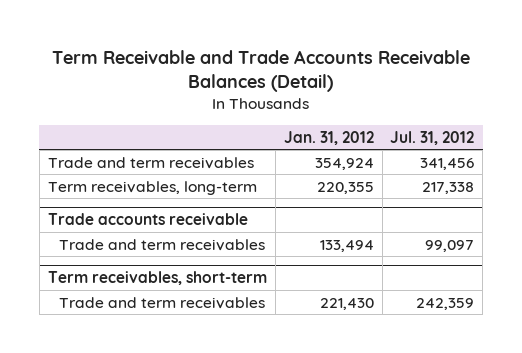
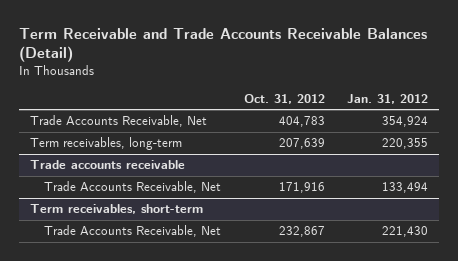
- | Jan. 31, 2012 | Jul. 31, 2012
+ | Oct. 31, 2012 | Jan. 31, 2012
- Trade and term receivables | 354,924 | 341,456
+ Trade Accounts Receivable, Net | 404,783 | 354,924
@ Trade accounts receivable
- Trade and term receivables | 133,494 | 99,097
+ Trade Accounts Receivable, Net | 171,916 | 133,494
@ Term receivables, short-term
- Trade and term receivables | 221,430 | 242,359
+ Trade Accounts Receivable, Net | 232,867 | 221,430

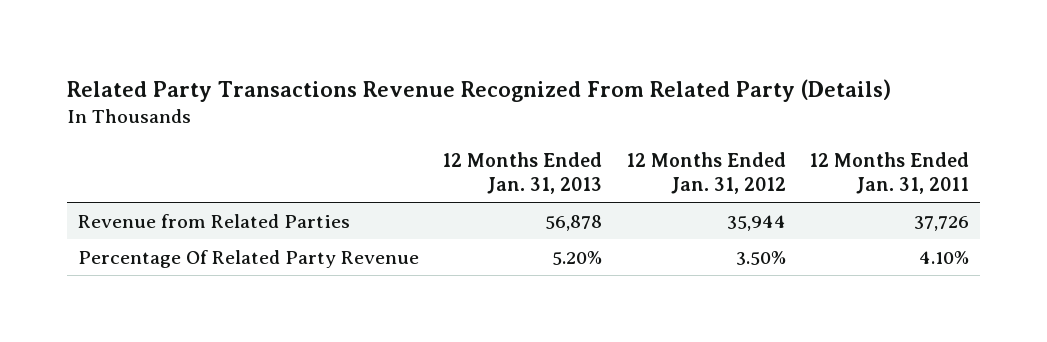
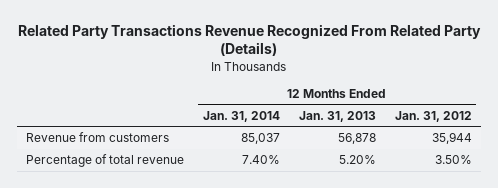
- | 12 Months Ended Jan. 31, 2013 | 12 Months Ended Jan. 31, 2012 | 12 Months Ended Jan. 31, 2011
+ | 12 Months Ended Jan. 31, 2014 | 12 Months Ended Jan. 31, 2013 | 12 Months Ended Jan. 31, 2012
- Revenue from Related Parties | 56,878 | 35,944 | 37,726
- Percentage Of Related Party Revenue | 5.20% | 3.50% | 4.10%
+ Revenue from customers | 85,037 | 56,878 | 35,944
+ Percentage of total revenue | 7.40% | 5.20% | 3.50%

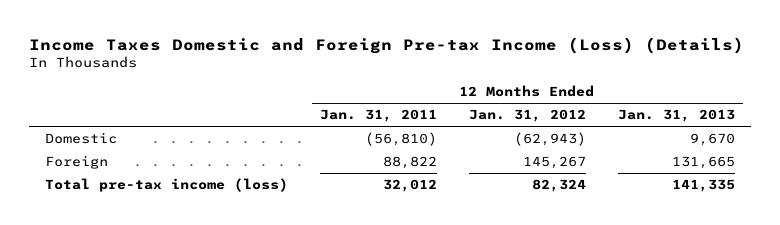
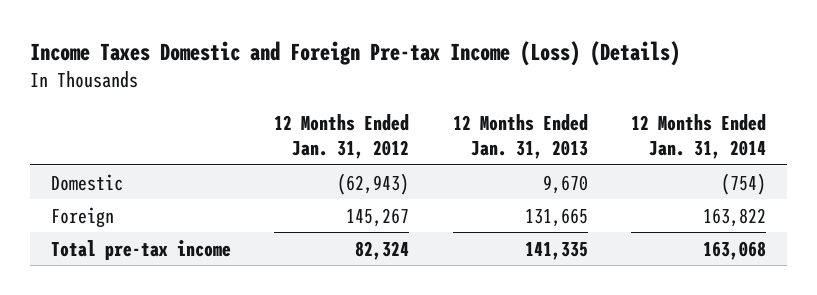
- | 12 Months Ended Jan. 31, 2011 | 12 Months Ended Jan. 31, 2012 | 12 Months Ended Jan. 31, 2013
+ | 12 Months Ended Jan. 31, 2012 | 12 Months Ended Jan. 31, 2013 | 12 Months Ended Jan. 31, 2014
- Total pre-tax income (loss) | 32,012 | 82,324 | 141,335
+ Total pre-tax income | 82,324 | 141,335 | 163,068

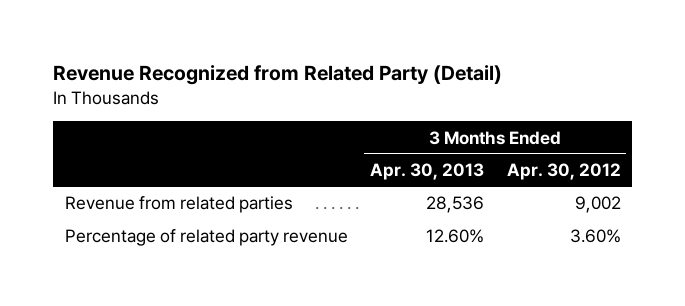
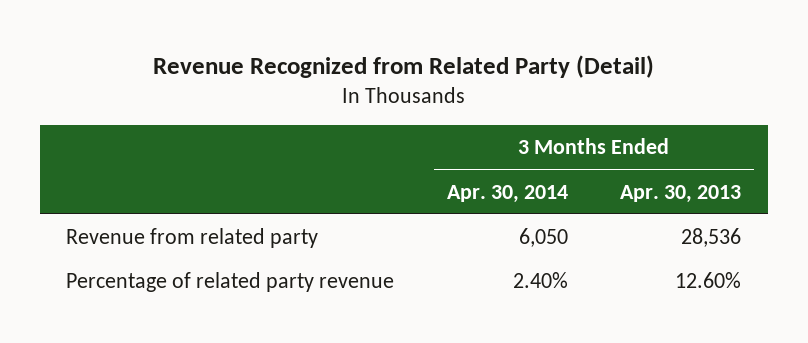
- | 3 Months Ended Apr. 30, 2013 | 3 Months Ended Apr. 30, 2012
+ | 3 Months Ended Apr. 30, 2014 | 3 Months Ended Apr. 30, 2013
- Revenue from related parties | 28,536 | 9,002
+ Revenue from related party | 6,050 | 28,536

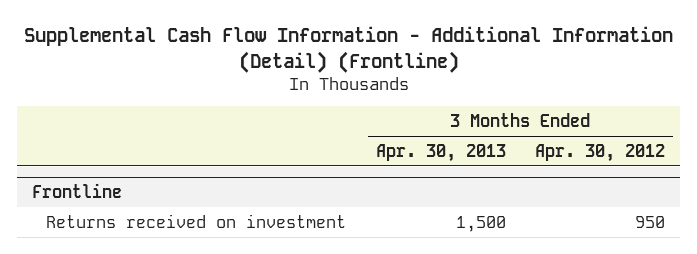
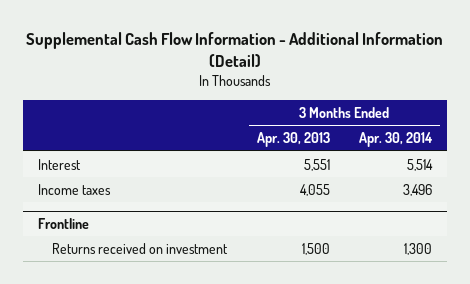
- Supplemental Cash Flow Information - Additional Information (Detail) (Frontline)
+ Supplemental Cash Flow Information - Additional Information (Detail)
- | 3 Months Ended Apr. 30, 2013 | 3 Months Ended Apr. 30, 2012
+ | 3 Months Ended Apr. 30, 2013 | 3 Months Ended Apr. 30, 2014
+ Interest | 5,551 | 5,514
+ Income taxes | 4,055 | 3,496

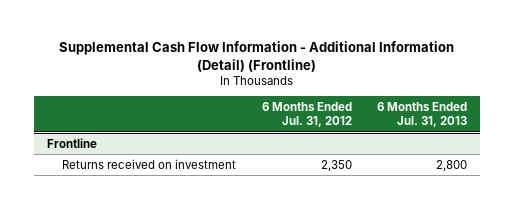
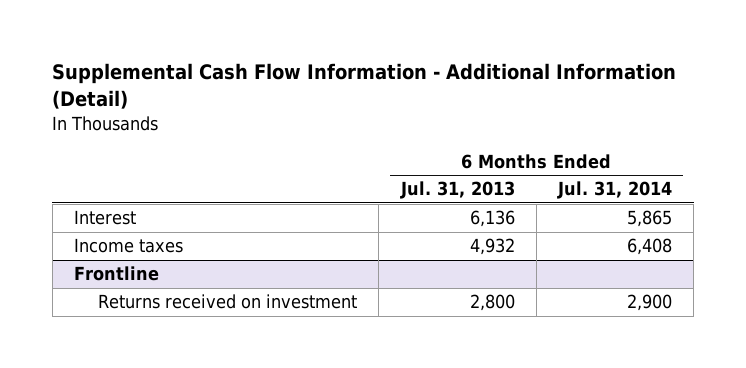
- Supplemental Cash Flow Information - Additional Information (Detail) (Frontline)
+ Supplemental Cash Flow Information - Additional Information (Detail)
- | 6 Months Ended Jul. 31, 2012 | 6 Months Ended Jul. 31, 2013
+ | 6 Months Ended Jul. 31, 2013 | 6 Months Ended Jul. 31, 2014
+ Interest | 6,136 | 5,865
+ Income taxes | 4,932 | 6,408

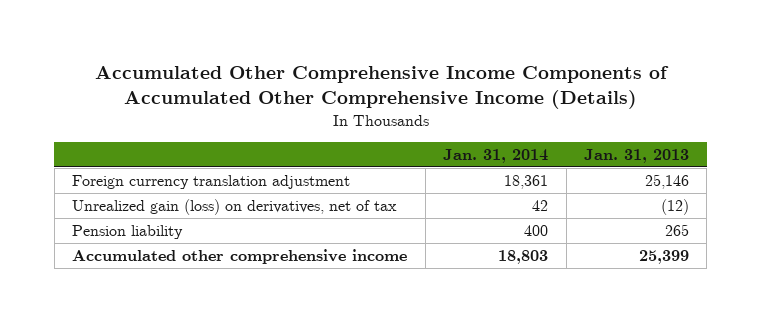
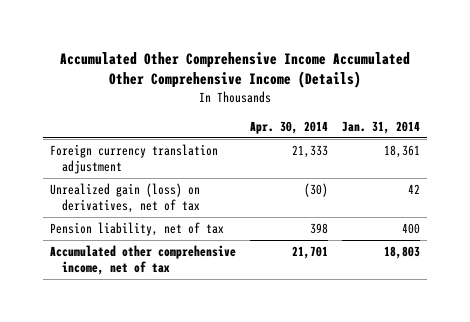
- Accumulated Other Comprehensive Income Components of Accumulated Other Comprehensive Income (Details)
+ Accumulated Other Comprehensive Income Accumulated Other Comprehensive Income (Details)
- | Jan. 31, 2014 | Jan. 31, 2013
+ | Apr. 30, 2014 | Jan. 31, 2014
- Pension liability | 400 | 265
- Accumulated other comprehensive income | 18,803 | 25,399
+ Pension liability, net of tax | 398 | 400
+ Accumulated other comprehensive income, net of tax | 21,701 | 18,803

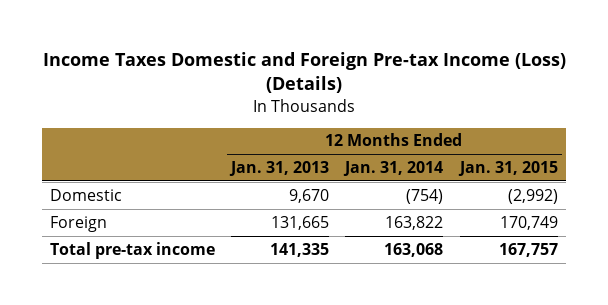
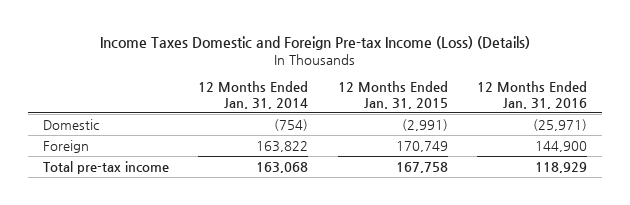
- | 12 Months Ended Jan. 31, 2013 | 12 Months Ended Jan. 31, 2014 | 12 Months Ended Jan. 31, 2015
+ | 12 Months Ended Jan. 31, 2014 | 12 Months Ended Jan. 31, 2015 | 12 Months Ended Jan. 31, 2016
- Domestic | 9,670 | (754) | (2,992)
+ Domestic | (754) | (2,991) | (25,971)
- Total pre-tax income | 141,335 | 163,068 | 167,757
+ Total pre-tax income | 163,068 | 167,758 | 118,929

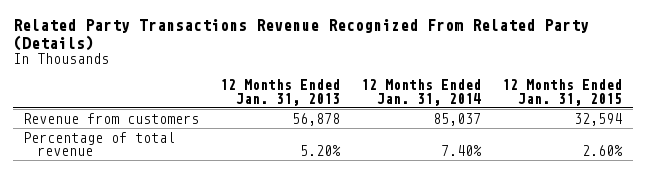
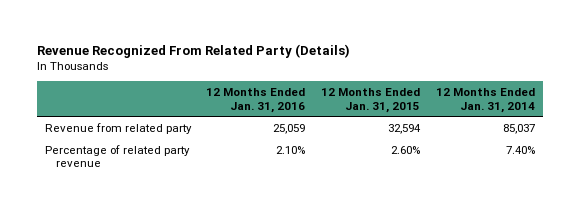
- Related Party Transactions Revenue Recognized From Related Party (Details)
+ Revenue Recognized From Related Party (Details)
- | 12 Months Ended Jan. 31, 2013 | 12 Months Ended Jan. 31, 2014 | 12 Months Ended Jan. 31, 2015
+ | 12 Months Ended Jan. 31, 2016 | 12 Months Ended Jan. 31, 2015 | 12 Months Ended Jan. 31, 2014
- Revenue from customers | 56,878 | 85,037 | 32,594
- Percentage of total revenue | 5.20% | 7.40% | 2.60%
+ Revenue from related party | 25,059 | 32,594 | 85,037
+ Percentage of related party revenue | 2.10% | 2.60% | 7.40%

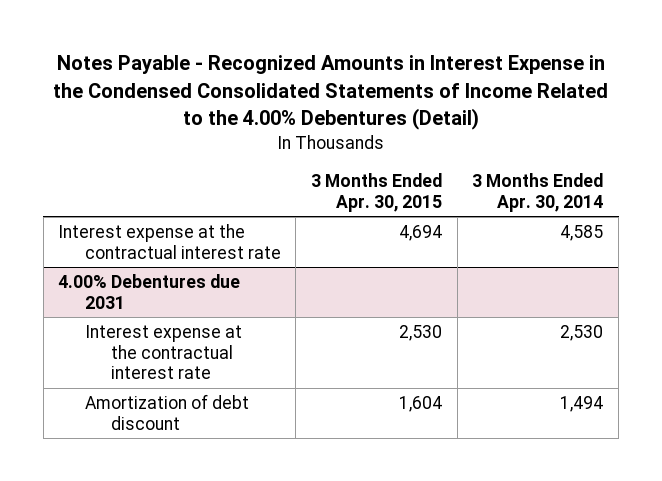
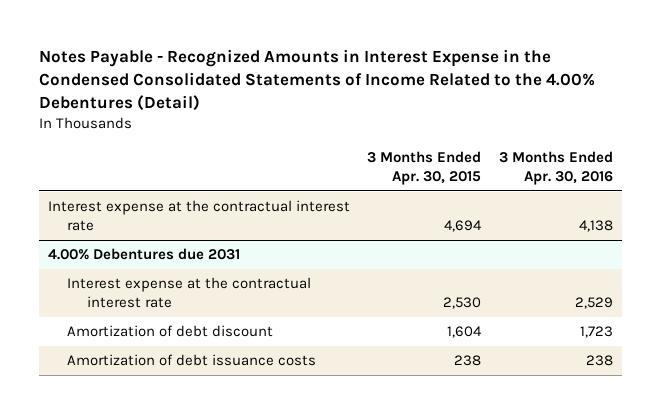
- | 3 Months Ended Apr. 30, 2015 | 3 Months Ended Apr. 30, 2014
+ | 3 Months Ended Apr. 30, 2015 | 3 Months Ended Apr. 30, 2016
@ 4.00% Debentures due 2031
+ Amortization of debt issuance costs | 238 | 238

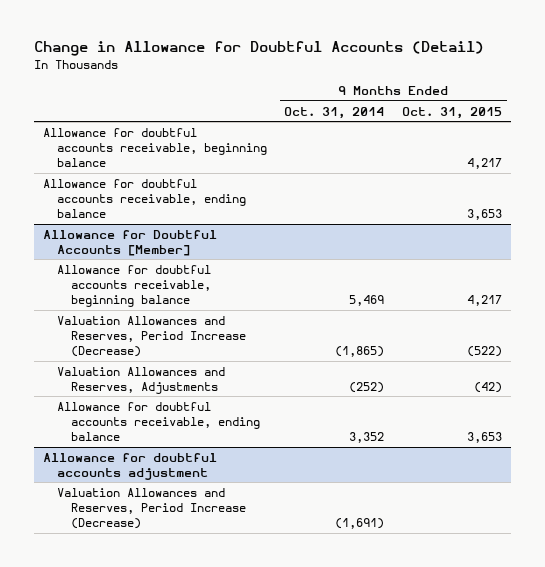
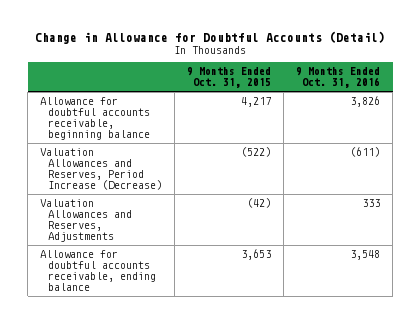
- | 9 Months Ended Oct. 31, 2014 | 9 Months Ended Oct. 31, 2015
+ | 9 Months Ended Oct. 31, 2015 | 9 Months Ended Oct. 31, 2016
- Allowance for doubtful accounts receivable, ending balance | | 3,653
- Allowance for Doubtful Accounts [Member]
- Allowance for doubtful accounts receivable, beginning balance | 5,469 | 4,217
- Allowance for doubtful accounts adjustment
- Valuation Allowances and Reserves, Period Increase (Decrease) | (1,691) |

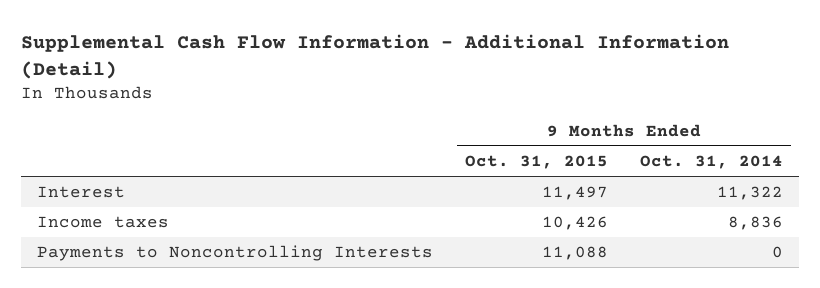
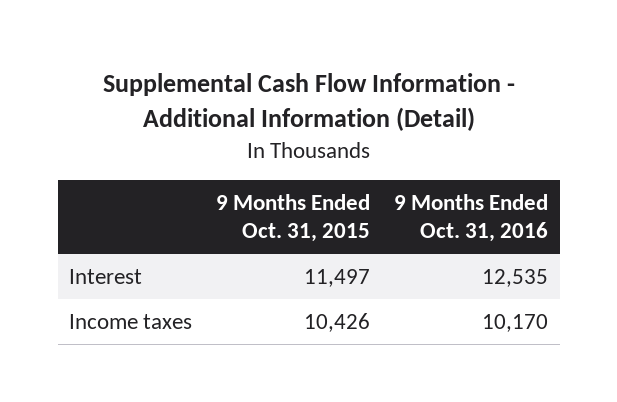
- | 9 Months Ended Oct. 31, 2015 | 9 Months Ended Oct. 31, 2014
+ | 9 Months Ended Oct. 31, 2015 | 9 Months Ended Oct. 31, 2016
- Payments to Noncontrolling Interests | 11,088 | 0

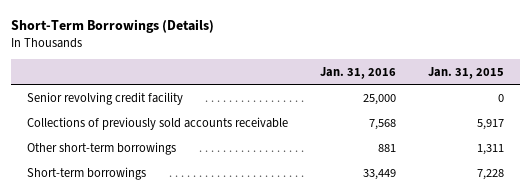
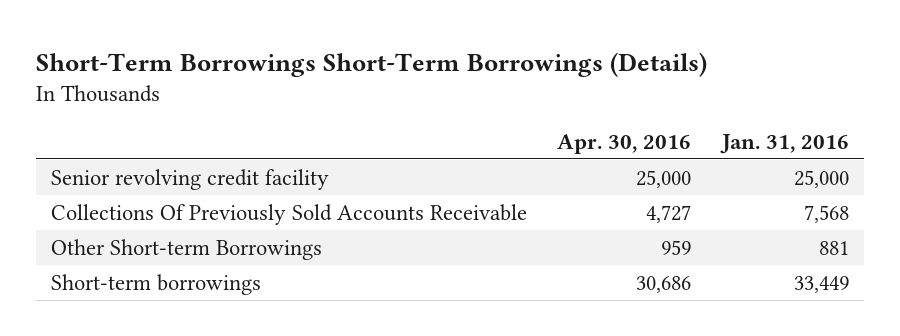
- Short-Term Borrowings (Details)
+ Short-Term Borrowings Short-Term Borrowings (Details)
- | Jan. 31, 2016 | Jan. 31, 2015
+ | Apr. 30, 2016 | Jan. 31, 2016
- Collections of previously sold accounts receivable | 7,568 | 5,917
- Other short-term borrowings | 881 | 1,311
+ Collections Of Previously Sold Accounts Receivable | 4,727 | 7,568
+ Other Short-term Borrowings | 959 | 881

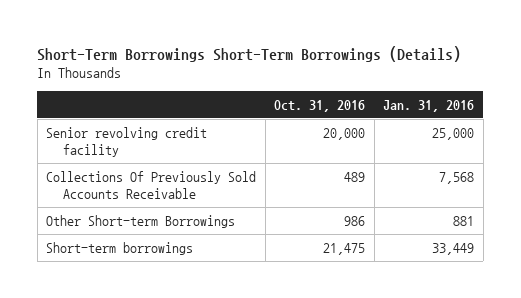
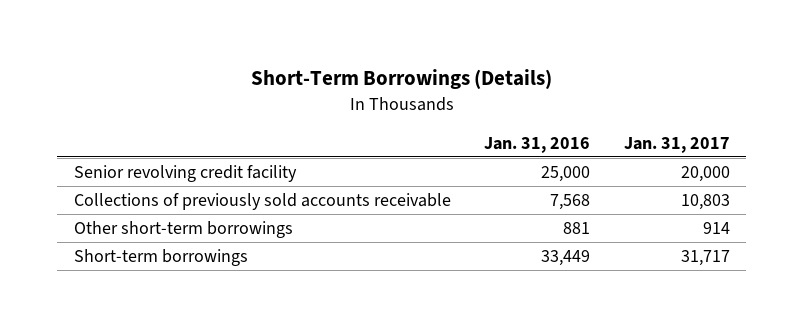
- Short-Term Borrowings Short-Term Borrowings (Details)
+ Short-Term Borrowings (Details)
- | Oct. 31, 2016 | Jan. 31, 2016
+ | Jan. 31, 2016 | Jan. 31, 2017
- Collections Of Previously Sold Accounts Receivable | 489 | 7,568
- Other Short-term Borrowings | 986 | 881
+ Collections of previously sold accounts receivable | 7,568 | 10,803
+ Other short-term borrowings | 881 | 914

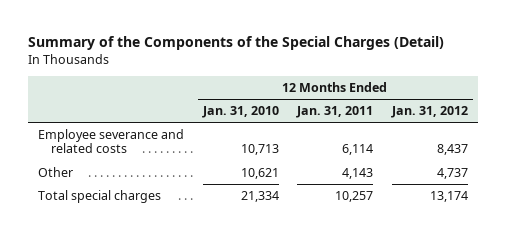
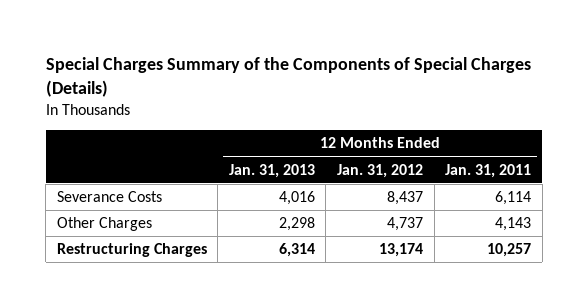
- Summary of the Components of the Special Charges (Detail)
+ Special Charges Summary of the Components of Special Charges (Details)
- | 12 Months Ended Jan. 31, 2010 | 12 Months Ended Jan. 31, 2011 | 12 Months Ended Jan. 31, 2012
+ | 12 Months Ended Jan. 31, 2013 | 12 Months Ended Jan. 31, 2012 | 12 Months Ended Jan. 31, 2011
- Employee severance and related costs | 10,713 | 6,114 | 8,437
- Other | 10,621 | 4,143 | 4,737
- Total special charges | 21,334 | 10,257 | 13,174
+ Severance Costs | 4,016 | 8,437 | 6,114
+ Other Charges | 2,298 | 4,737 | 4,143
+ Restructuring Charges | 6,314 | 13,174 | 10,257

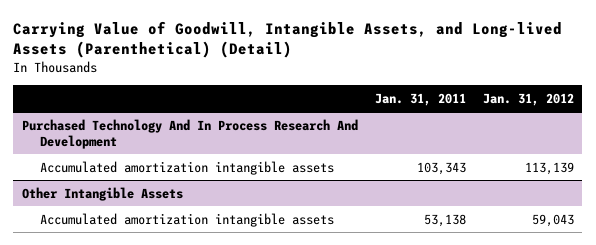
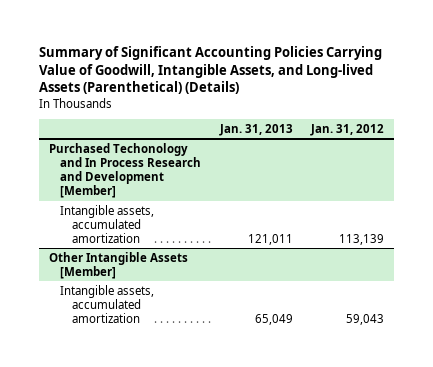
- Carrying Value of Goodwill, Intangible Assets, and Long-lived Assets (Parenthetical) (Detail)
+ Summary of Significant Accounting Policies Carrying Value of Goodwill, Intangible Assets, and Long-lived Assets (Parenthetical) (Details)
- | Jan. 31, 2011 | Jan. 31, 2012
+ | Jan. 31, 2013 | Jan. 31, 2012
- Purchased Technology And In Process Research And Development
- Accumulated amortization intangible assets | 103,343 | 113,139
- Other Intangible Assets
- Accumulated amortization intangible assets | 53,138 | 59,043
+ Purchased Techonology and In Process Research and Development [Member]
+ Intangible assets, accumulated amortization | 121,011 | 113,139
+ Other Intangible Assets [Member]
+ Intangible assets, accumulated amortization | 65,049 | 59,043

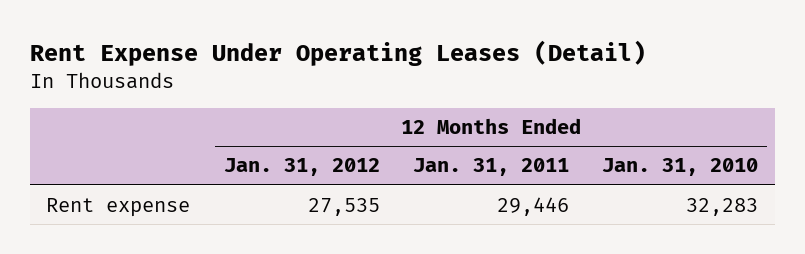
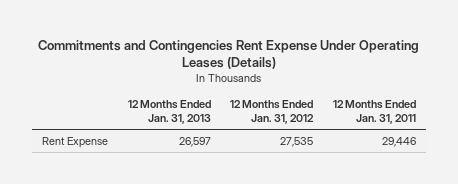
- Rent Expense Under Operating Leases (Detail)
+ Commitments and Contingencies Rent Expense Under Operating Leases (Details)
- | 12 Months Ended Jan. 31, 2012 | 12 Months Ended Jan. 31, 2011 | 12 Months Ended Jan. 31, 2010
+ | 12 Months Ended Jan. 31, 2013 | 12 Months Ended Jan. 31, 2012 | 12 Months Ended Jan. 31, 2011
- Rent expense | 27,535 | 29,446 | 32,283
+ Rent Expense | 26,597 | 27,535 | 29,446

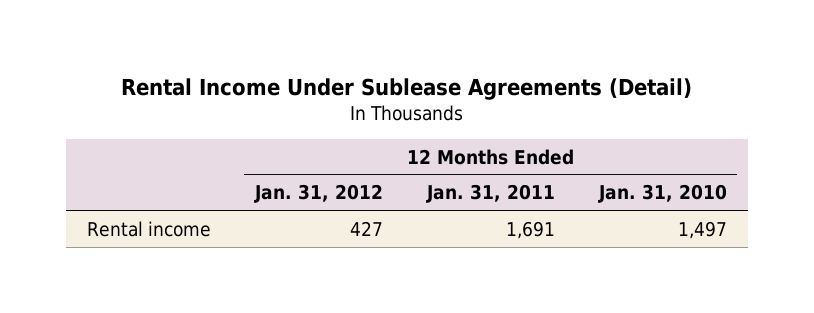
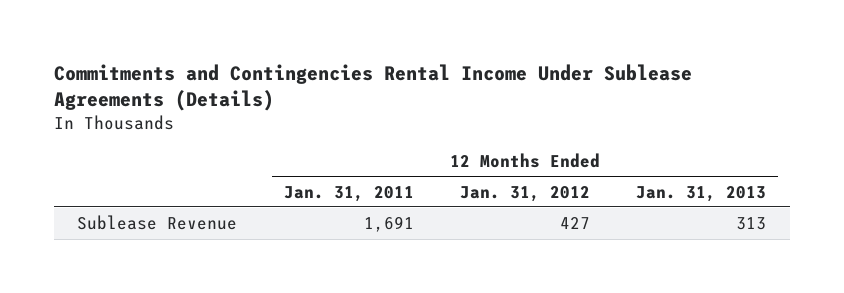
- Rental Income Under Sublease Agreements (Detail)
+ Commitments and Contingencies Rental Income Under Sublease Agreements (Details)
- | 12 Months Ended Jan. 31, 2012 | 12 Months Ended Jan. 31, 2011 | 12 Months Ended Jan. 31, 2010
+ | 12 Months Ended Jan. 31, 2011 | 12 Months Ended Jan. 31, 2012 | 12 Months Ended Jan. 31, 2013
- Rental income | 427 | 1,691 | 1,497
+ Sublease Revenue | 1,691 | 427 | 313

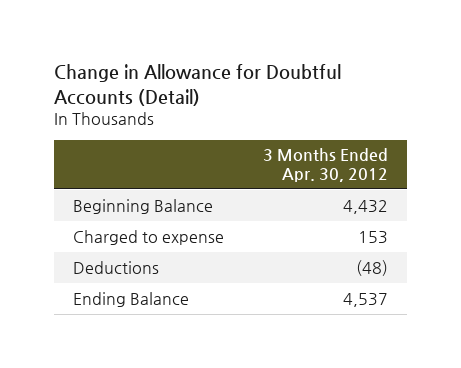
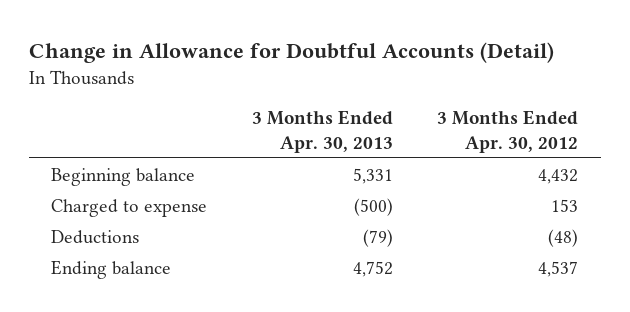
- | 3 Months Ended Apr. 30, 2012
+ | 3 Months Ended Apr. 30, 2013 | 3 Months Ended Apr. 30, 2012
- Beginning Balance | 4,432
+ Beginning balance | 5,331 | 4,432
- Ending Balance | 4,537
+ Ending balance | 4,752 | 4,537

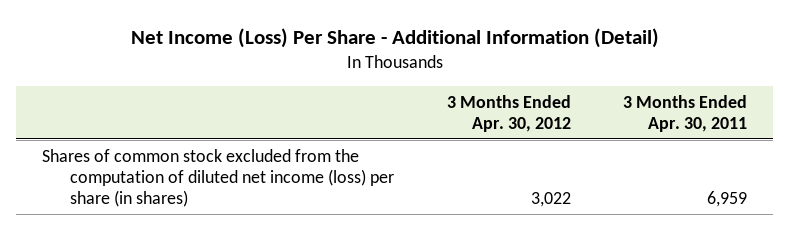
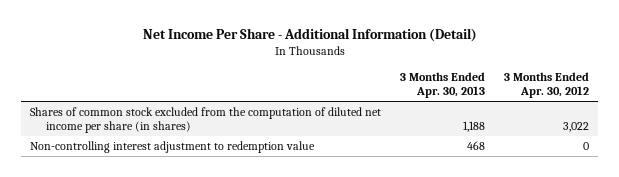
- Net Income (Loss) Per Share - Additional Information (Detail)
+ Net Income Per Share - Additional Information (Detail)
- | 3 Months Ended Apr. 30, 2012 | 3 Months Ended Apr. 30, 2011
+ | 3 Months Ended Apr. 30, 2013 | 3 Months Ended Apr. 30, 2012
- Shares of common stock excluded from the computation of diluted net income (loss) per share (in shares) | 3,022 | 6,959
+ Shares of common stock excluded from the computation of diluted net income per share (in shares) | 1,188 | 3,022
+ Non-controlling interest adjustment to redemption value | 468 | 0

